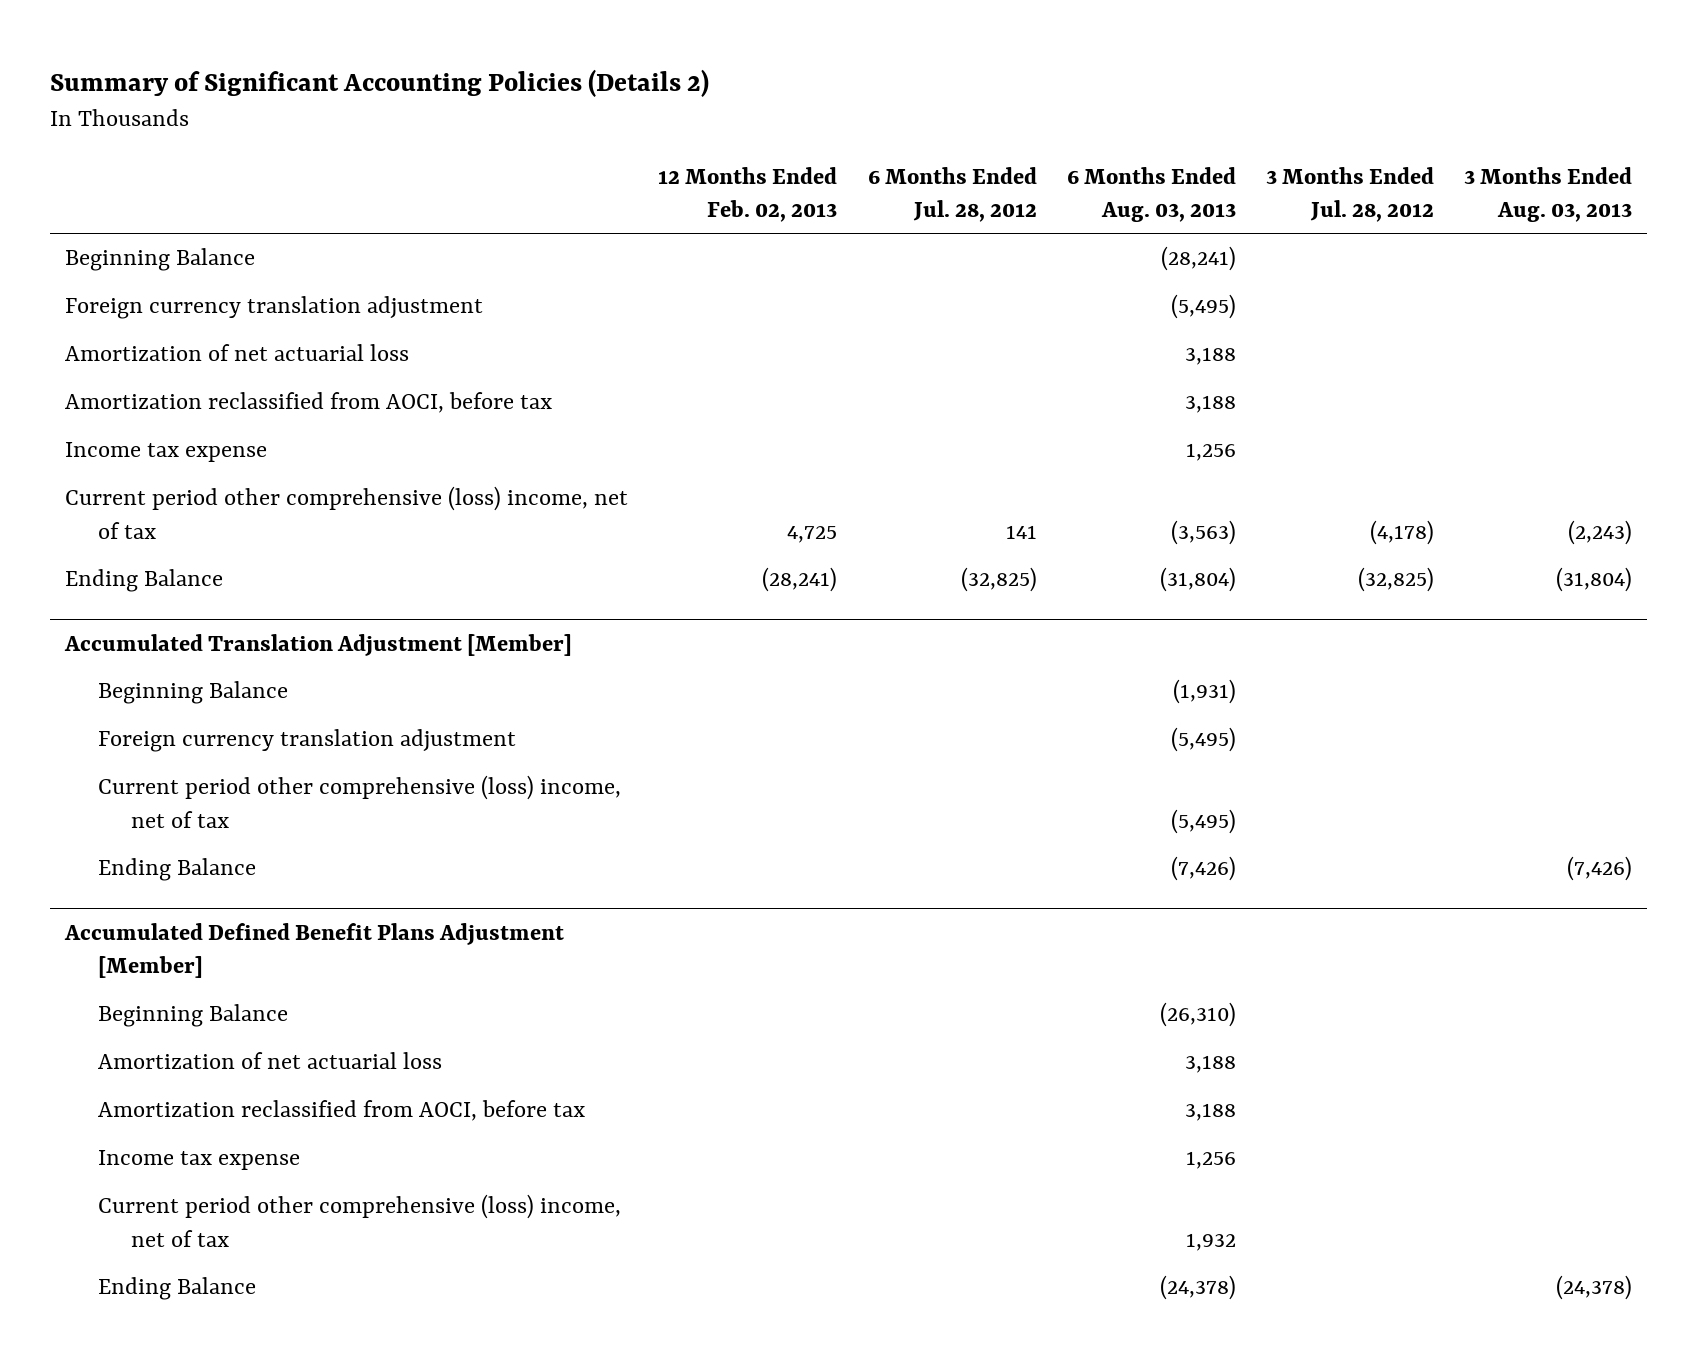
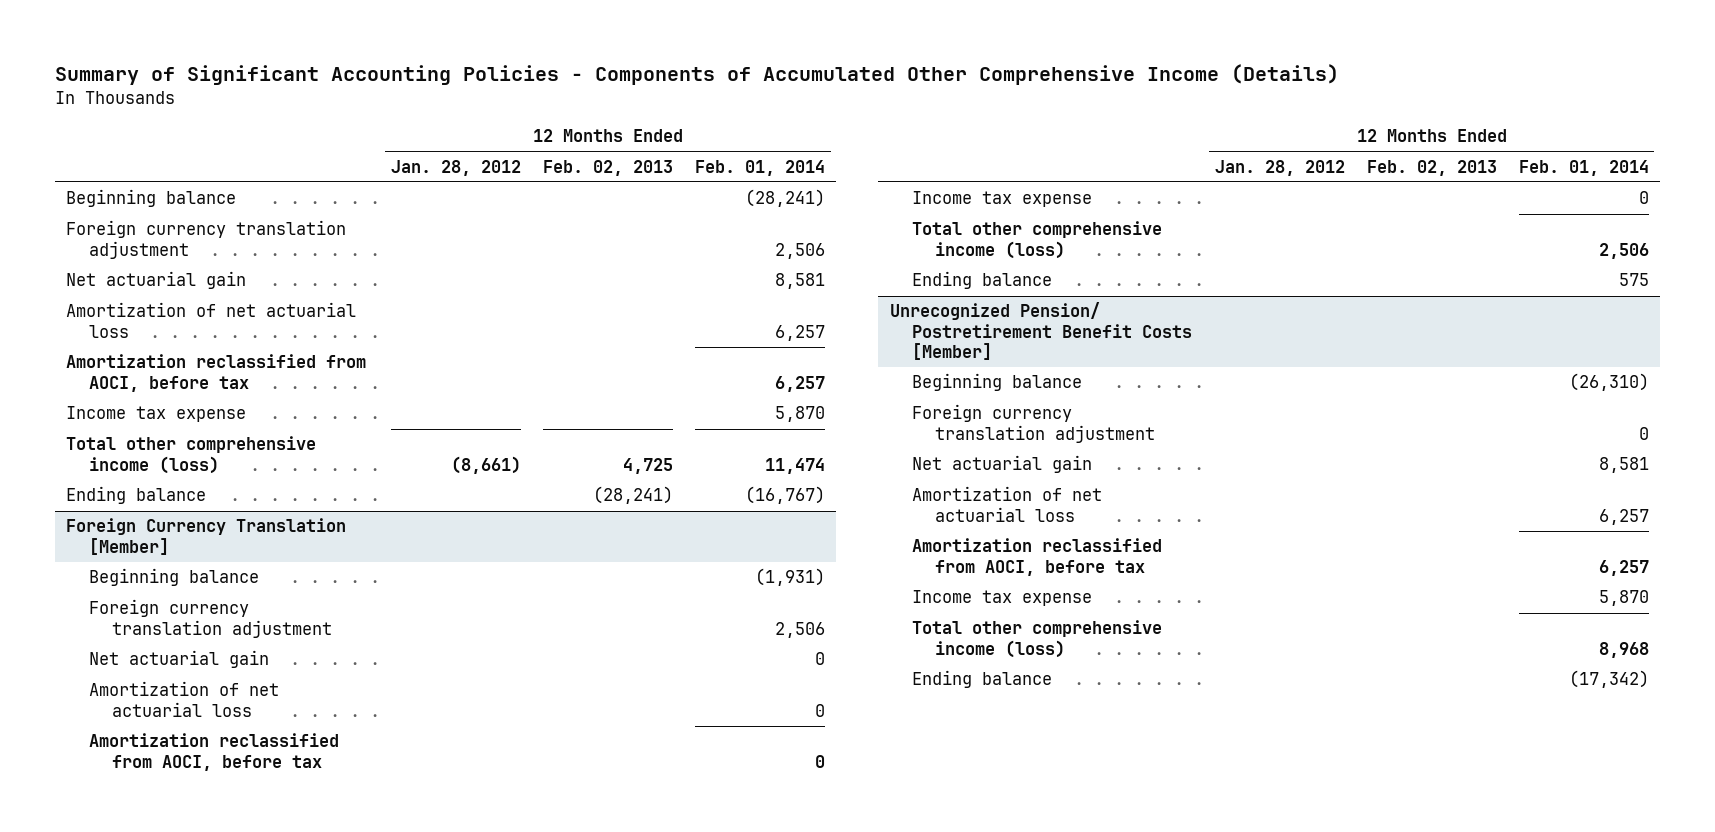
- Summary of Significant Accounting Policies (Details 2)
+ Summary of Significant Accounting Policies - Components of Accumulated Other Comprehensive Income (Details)
- | 12 Months Ended Feb. 02, 2013 | 6 Months Ended Jul. 28, 2012 | 6 Months Ended Aug. 03, 2013 | 3 Months Ended Jul. 28, 2012 | 3 Months Ended Aug. 03, 2013
+ | 12 Months Ended Jan. 28, 2012 | 12 Months Ended Feb. 02, 2013 | 12 Months Ended Feb. 01, 2014
- Beginning Balance | | | (28,241) | |
+ Beginning balance | | | (28,241)
+ Net actuarial gain | | | 8,581
- Current period other comprehensive (loss) income, net of tax | 4,725 | 141 | (3,563) | (4,178) | (2,243)
- Ending Balance | (28,241) | (32,825) | (31,804) | (32,825) | (31,804)
- Accumulated Translation Adjustment [Member]
- Beginning Balance | | | (1,931) | |
- Foreign currency translation adjustment | | | (5,495) | |
- Current period other comprehensive (loss) income, net of tax | | | (5,495) | |
- Ending Balance | | | (7,426) | | (7,426)
- Accumulated Defined Benefit Plans Adjustment [Member]
- Beginning Balance | | | (26,310) | |
- Amortization of net actuarial loss | | | 3,188 | |
- Amortization reclassified from AOCI, before tax | | | 3,188 | |
- Income tax expense | | | 1,256 | |
- Current period other comprehensive (loss) income, net of tax | | | 1,932 | |
- Ending Balance | | | (24,378) | | (24,378)
+ Total other comprehensive income (loss) | (8,661) | 4,725 | 11,474
+ Ending balance | | (28,241) | (16,767)
+ Foreign Currency Translation [Member]
+ Beginning balance | | | (1,931)
+ Foreign currency translation adjustment | | | 2,506
+ Net actuarial gain | | | 0
+ Amortization of net actuarial loss | | | 0
+ Amortization reclassified from AOCI, before tax | | | 0
+ Income tax expense | | | 0
+ Total other comprehensive income (loss) | | | 2,506
+ Ending balance | | | 575
+ Unrecognized Pension/ Postretirement Benefit Costs [Member]
+ Beginning balance | | | (26,310)
+ Foreign currency translation adjustment | | | 0
+ Net actuarial gain | | | 8,581
+ Amortization of net actuarial loss | | | 6,257
+ Amortization reclassified from AOCI, before tax | | | 6,257
+ Income tax expense | | | 5,870
+ Total other comprehensive income (loss) | | | 8,968
+ Ending balance | | | (17,342)

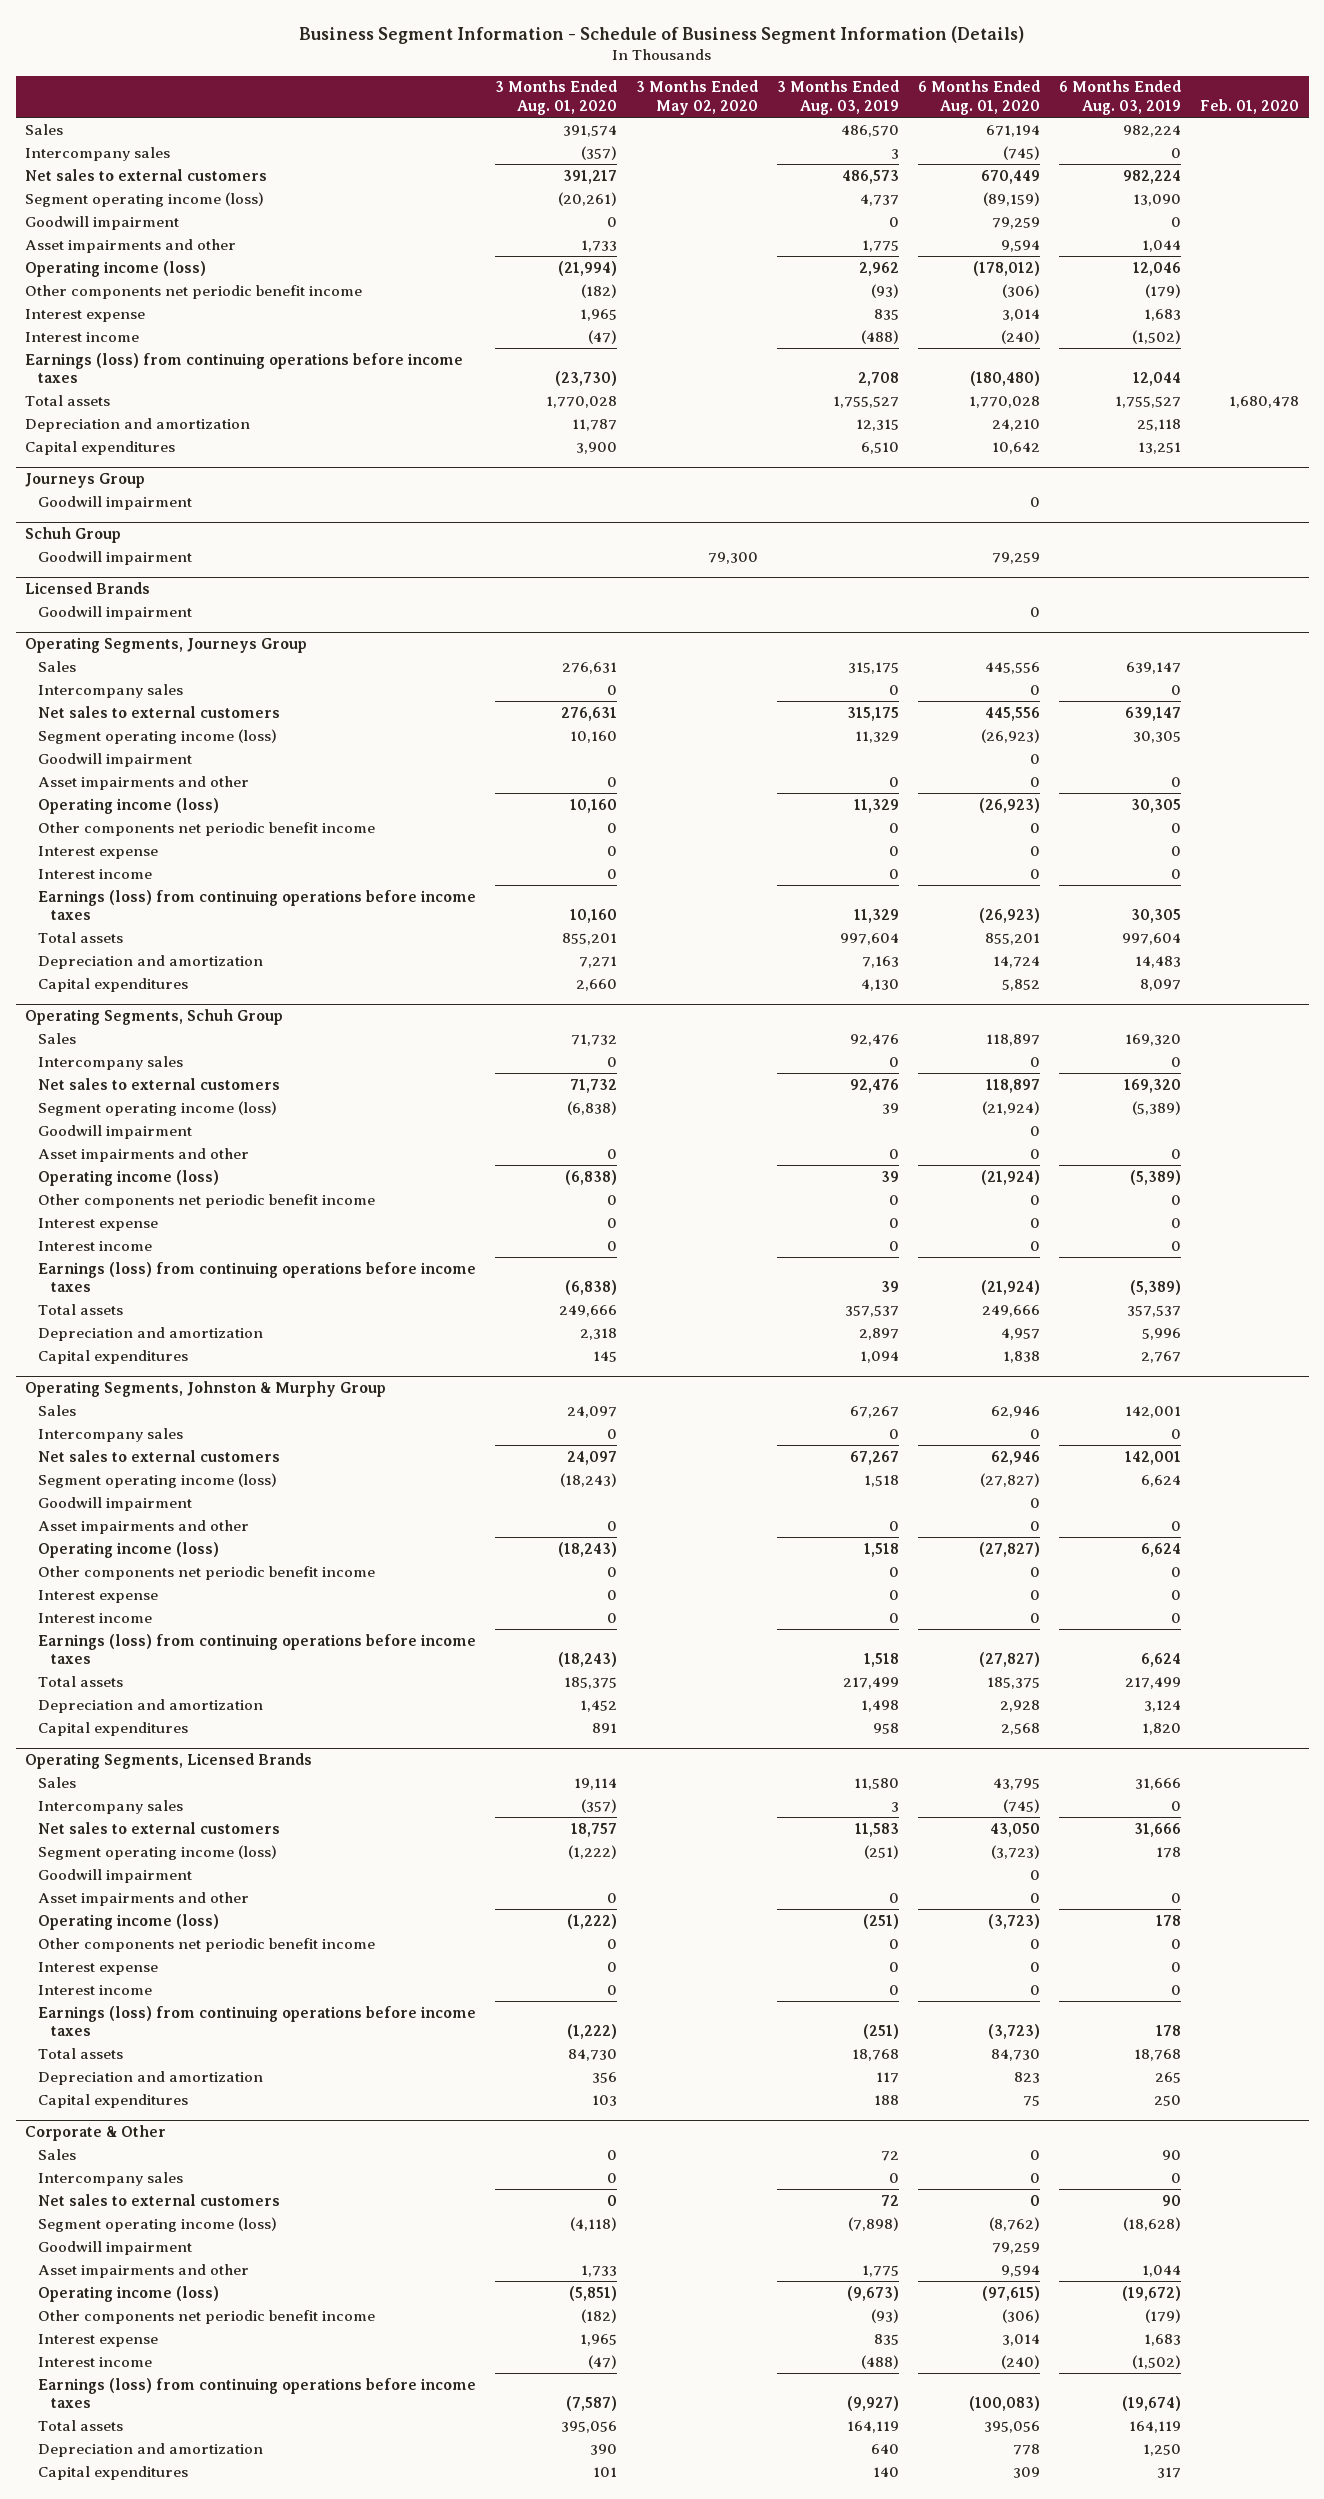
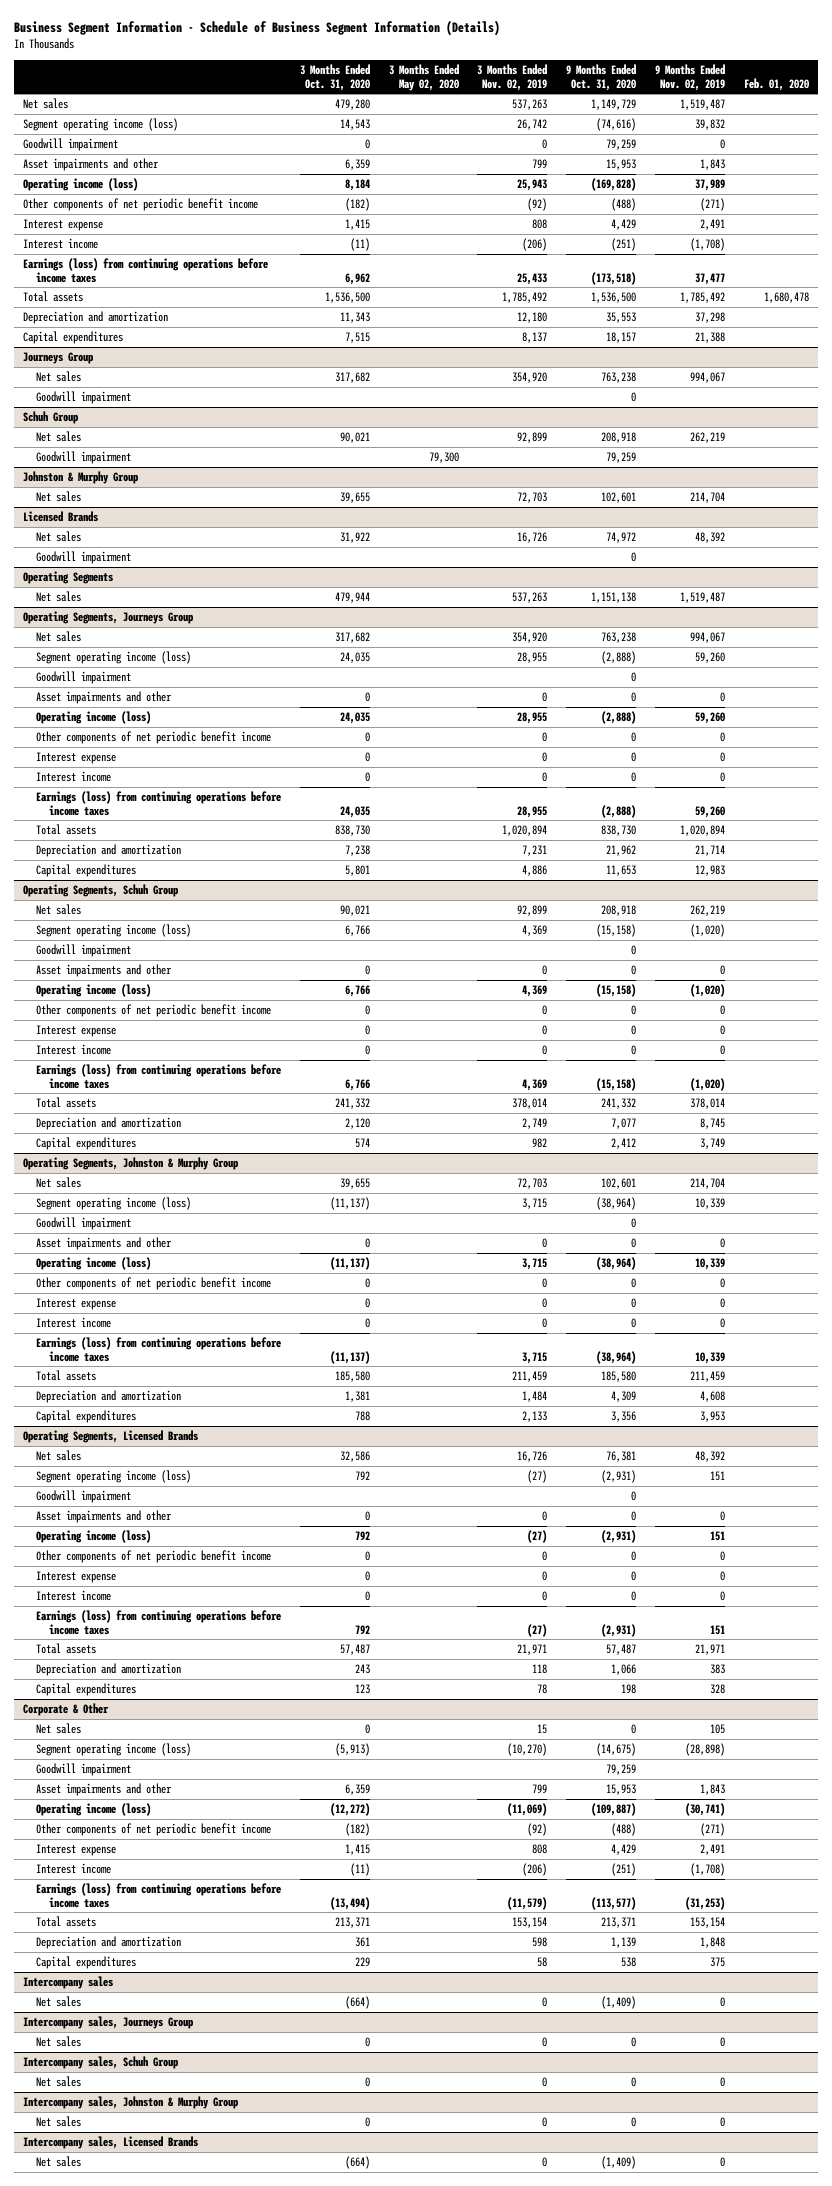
- | 3 Months Ended Aug. 01, 2020 | 3 Months Ended May 02, 2020 | 3 Months Ended Aug. 03, 2019 | 6 Months Ended Aug. 01, 2020 | 6 Months Ended Aug. 03, 2019 | Feb. 01, 2020
+ | 3 Months Ended Oct. 31, 2020 | 3 Months Ended May 02, 2020 | 3 Months Ended Nov. 02, 2019 | 9 Months Ended Oct. 31, 2020 | 9 Months Ended Nov. 02, 2019 | Feb. 01, 2020
- Sales | 391,574 | | 486,570 | 671,194 | 982,224 |
- Intercompany sales | (357) | | 3 | (745) | 0 |
- Net sales to external customers | 391,217 | | 486,573 | 670,449 | 982,224 |
+ Net sales | 479,280 | | 537,263 | 1,149,729 | 1,519,487 |
- Other components net periodic benefit income | (182) | | (93) | (306) | (179) |
+ Other components of net periodic benefit income | (182) | | (92) | (488) | (271) |
@ Journeys Group
+ Net sales | 317,682 | | 354,920 | 763,238 | 994,067 |
@ Schuh Group
+ Net sales | 90,021 | | 92,899 | 208,918 | 262,219 |
+ Johnston & Murphy Group
+ Net sales | 39,655 | | 72,703 | 102,601 | 214,704 |
@ Licensed Brands
+ Net sales | 31,922 | | 16,726 | 74,972 | 48,392 |
+ Operating Segments
+ Net sales | 479,944 | | 537,263 | 1,151,138 | 1,519,487 |
@ Operating Segments, Journeys Group
- Sales | 276,631 | | 315,175 | 445,556 | 639,147 |
- Intercompany sales | 0 | | 0 | 0 | 0 |
- Net sales to external customers | 276,631 | | 315,175 | 445,556 | 639,147 |
+ Net sales | 317,682 | | 354,920 | 763,238 | 994,067 |
- Other components net periodic benefit income | 0 | | 0 | 0 | 0 |
+ Other components of net periodic benefit income | 0 | | 0 | 0 | 0 |
@ Operating Segments, Schuh Group
- Sales | 71,732 | | 92,476 | 118,897 | 169,320 |
- Intercompany sales | 0 | | 0 | 0 | 0 |
- Net sales to external customers | 71,732 | | 92,476 | 118,897 | 169,320 |
+ Net sales | 90,021 | | 92,899 | 208,918 | 262,219 |
- Other components net periodic benefit income | 0 | | 0 | 0 | 0 |
+ Other components of net periodic benefit income | 0 | | 0 | 0 | 0 |
@ Operating Segments, Johnston & Murphy Group
- Sales | 24,097 | | 67,267 | 62,946 | 142,001 |
- Intercompany sales | 0 | | 0 | 0 | 0 |
- Net sales to external customers | 24,097 | | 67,267 | 62,946 | 142,001 |
+ Net sales | 39,655 | | 72,703 | 102,601 | 214,704 |
- Other components net periodic benefit income | 0 | | 0 | 0 | 0 |
+ Other components of net periodic benefit income | 0 | | 0 | 0 | 0 |
@ Operating Segments, Licensed Brands
- Sales | 19,114 | | 11,580 | 43,795 | 31,666 |
- Intercompany sales | (357) | | 3 | (745) | 0 |
- Net sales to external customers | 18,757 | | 11,583 | 43,050 | 31,666 |
+ Net sales | 32,586 | | 16,726 | 76,381 | 48,392 |
- Other components net periodic benefit income | 0 | | 0 | 0 | 0 |
+ Other components of net periodic benefit income | 0 | | 0 | 0 | 0 |
@ Corporate & Other
- Sales | 0 | | 72 | 0 | 90 |
- Intercompany sales | 0 | | 0 | 0 | 0 |
- Net sales to external customers | 0 | | 72 | 0 | 90 |
+ Net sales | 0 | | 15 | 0 | 105 |
- Other components net periodic benefit income | (182) | | (93) | (306) | (179) |
+ Other components of net periodic benefit income | (182) | | (92) | (488) | (271) |
+ Intercompany sales
+ Net sales | (664) | | 0 | (1,409) | 0 |
+ Intercompany sales, Journeys Group
+ Net sales | 0 | | 0 | 0 | 0 |
+ Intercompany sales, Schuh Group
+ Net sales | 0 | | 0 | 0 | 0 |
+ Intercompany sales, Johnston & Murphy Group
+ Net sales | 0 | | 0 | 0 | 0 |
+ Intercompany sales, Licensed Brands
+ Net sales | (664) | | 0 | (1,409) | 0 |

